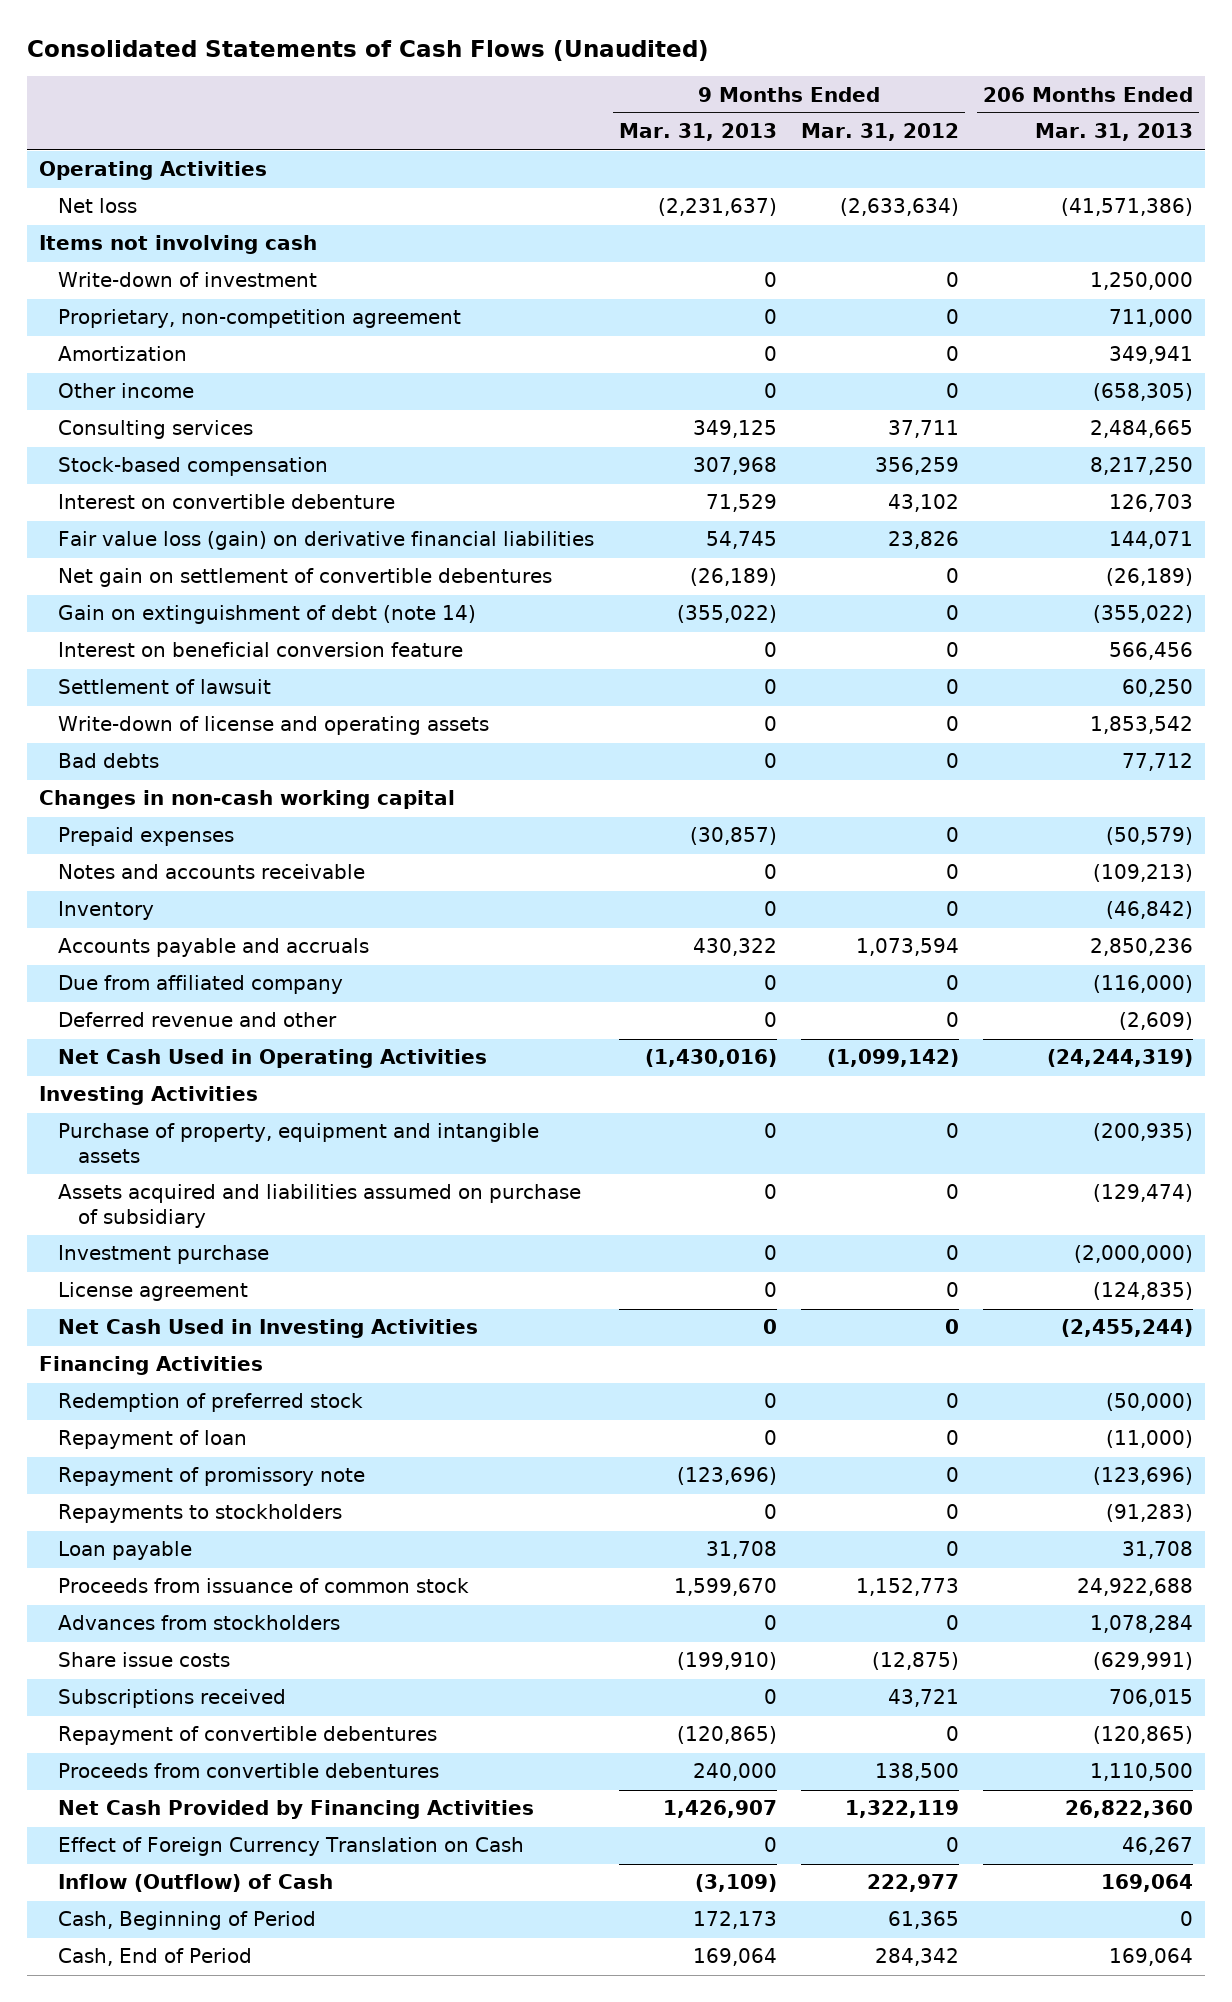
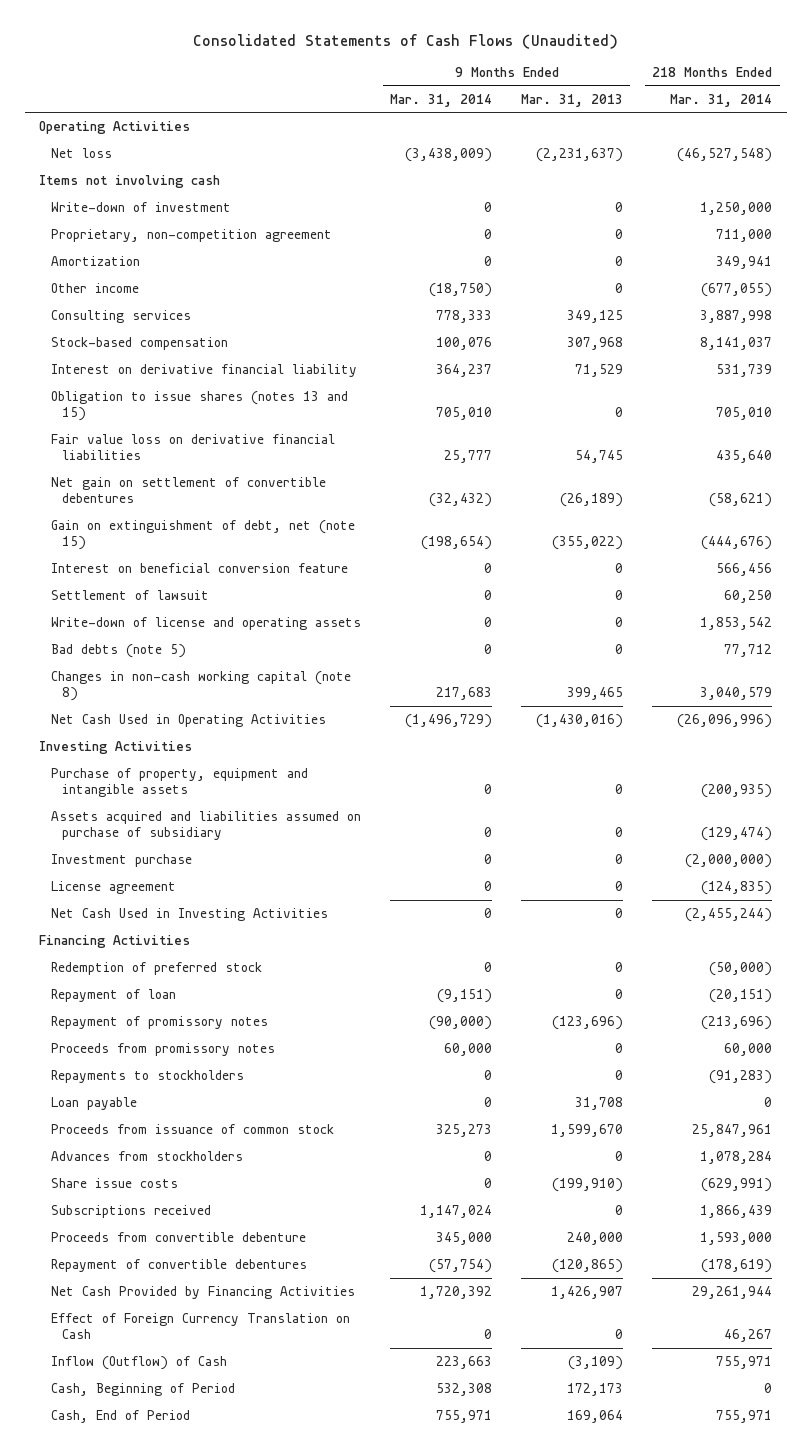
- | 9 Months Ended Mar. 31, 2013 | 9 Months Ended Mar. 31, 2012 | 206 Months Ended Mar. 31, 2013
+ | 9 Months Ended Mar. 31, 2014 | 9 Months Ended Mar. 31, 2013 | 218 Months Ended Mar. 31, 2014
- Interest on convertible debenture | 71,529 | 43,102 | 126,703
- Fair value loss (gain) on derivative financial liabilities | 54,745 | 23,826 | 144,071
+ Interest on derivative financial liability | 364,237 | 71,529 | 531,739
+ Obligation to issue shares (notes 13 and 15) | 705,010 | 0 | 705,010
+ Fair value loss on derivative financial liabilities | 25,777 | 54,745 | 435,640
- Gain on extinguishment of debt (note 14) | (355,022) | 0 | (355,022)
+ Gain on extinguishment of debt, net (note 15) | (198,654) | (355,022) | (444,676)
- Bad debts | 0 | 0 | 77,712
- Changes in non-cash working capital
- Prepaid expenses | (30,857) | 0 | (50,579)
- Notes and accounts receivable | 0 | 0 | (109,213)
- Inventory | 0 | 0 | (46,842)
- Accounts payable and accruals | 430,322 | 1,073,594 | 2,850,236
- Due from affiliated company | 0 | 0 | (116,000)
- Deferred revenue and other | 0 | 0 | (2,609)
+ Bad debts (note 5) | 0 | 0 | 77,712
+ Changes in non-cash working capital (note 8) | 217,683 | 399,465 | 3,040,579
- Repayment of promissory note | (123,696) | 0 | (123,696)
+ Repayment of promissory notes | (90,000) | (123,696) | (213,696)
+ Proceeds from promissory notes | 60,000 | 0 | 60,000
+ Proceeds from convertible debenture | 345,000 | 240,000 | 1,593,000
- Proceeds from convertible debentures | 240,000 | 138,500 | 1,110,500

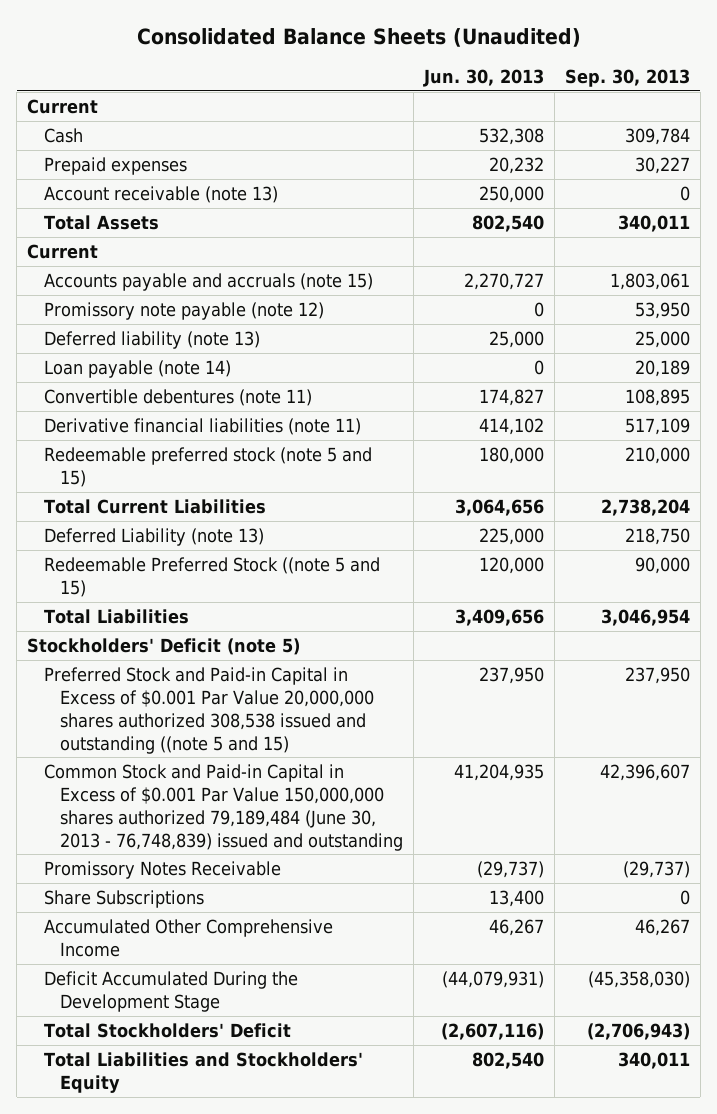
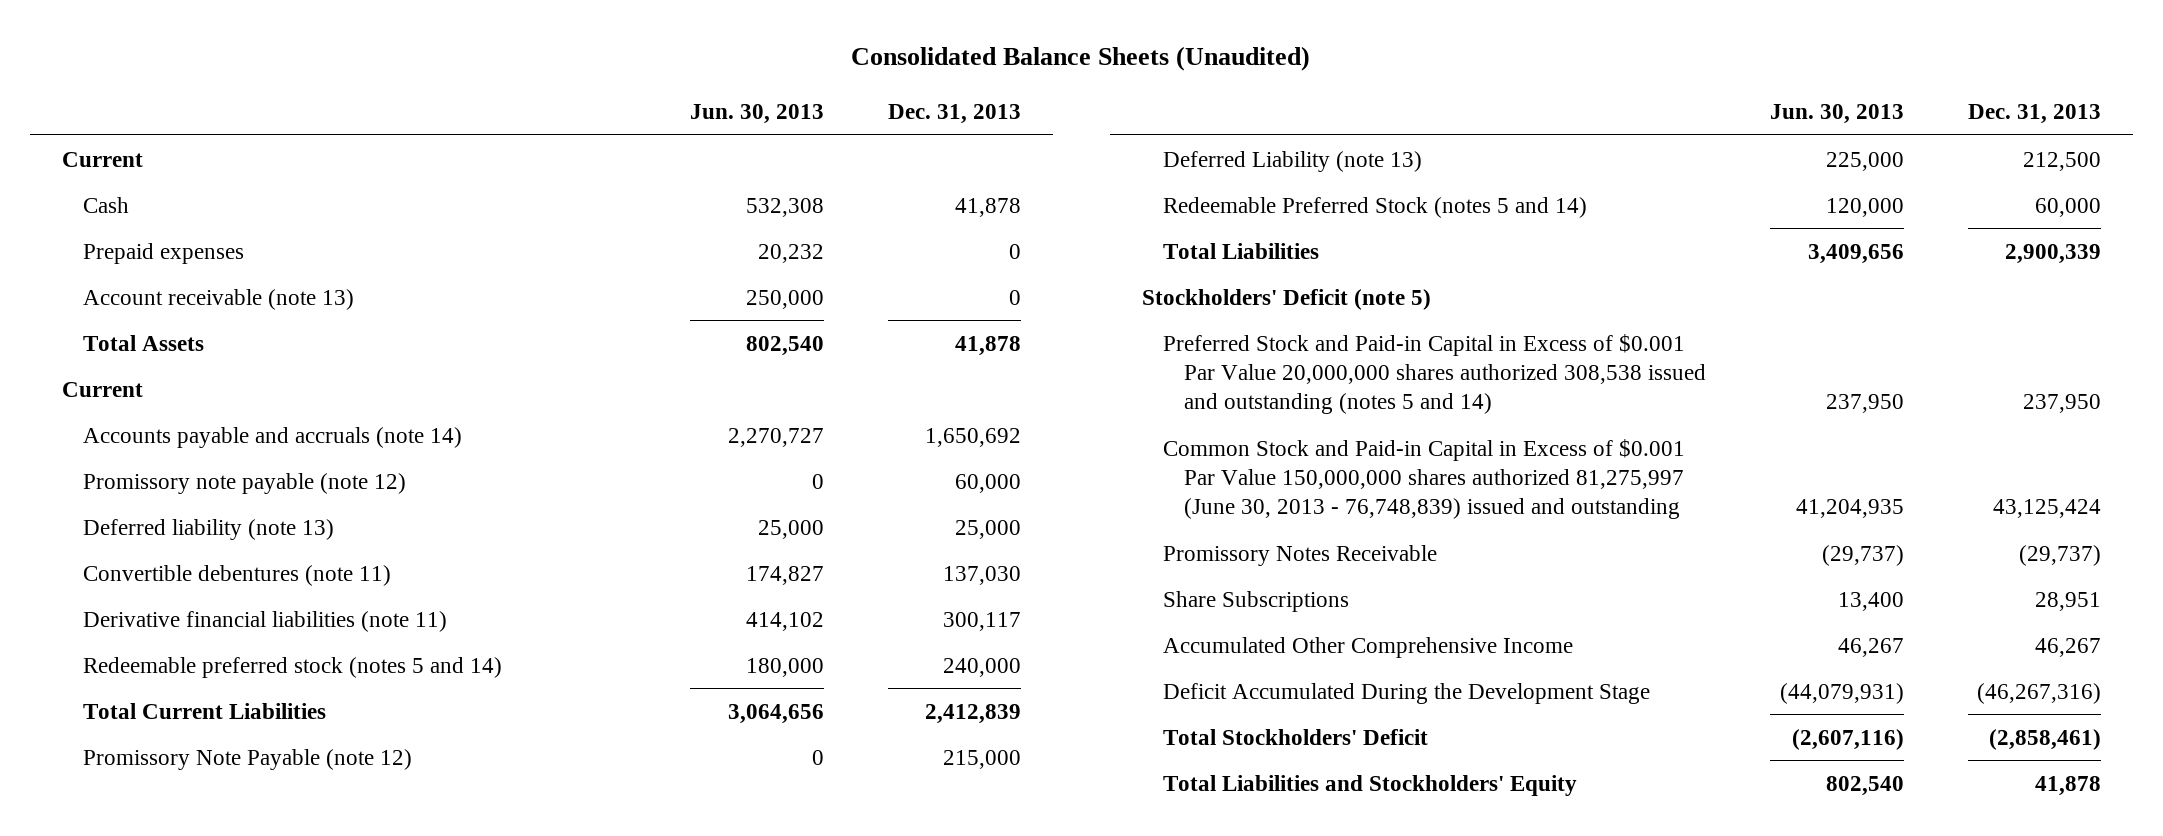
- | Jun. 30, 2013 | Sep. 30, 2013
+ | Jun. 30, 2013 | Dec. 31, 2013
- Accounts payable and accruals (note 15) | 2,270,727 | 1,803,061
+ Accounts payable and accruals (note 14) | 2,270,727 | 1,650,692
- Loan payable (note 14) | 0 | 20,189
- Redeemable preferred stock (note 5 and 15) | 180,000 | 210,000
+ Redeemable preferred stock (notes 5 and 14) | 180,000 | 240,000
+ Promissory Note Payable (note 12) | 0 | 215,000
- Redeemable Preferred Stock ((note 5 and 15) | 120,000 | 90,000
+ Redeemable Preferred Stock (notes 5 and 14) | 120,000 | 60,000
- Preferred Stock and Paid-in Capital in Excess of $0.001 Par Value 20,000,000 shares authorized 308,538 issued and outstanding ((note 5 and 15) | 237,950 | 237,950
- Common Stock and Paid-in Capital in Excess of $0.001 Par Value 150,000,000 shares authorized 79,189,484 (June 30, 2013 - 76,748,839) issued and outstanding | 41,204,935 | 42,396,607
+ Preferred Stock and Paid-in Capital in Excess of $0.001 Par Value 20,000,000 shares authorized 308,538 issued and outstanding (notes 5 and 14) | 237,950 | 237,950
+ Common Stock and Paid-in Capital in Excess of $0.001 Par Value 150,000,000 shares authorized 81,275,997 (June 30, 2013 - 76,748,839) issued and outstanding | 41,204,935 | 43,125,424

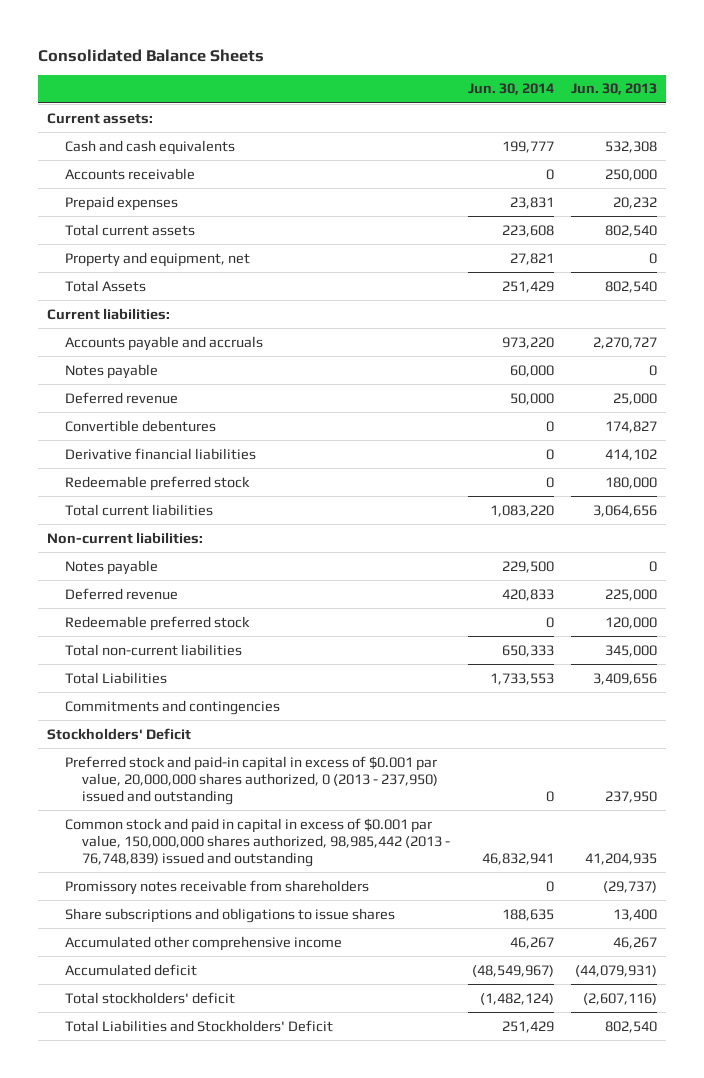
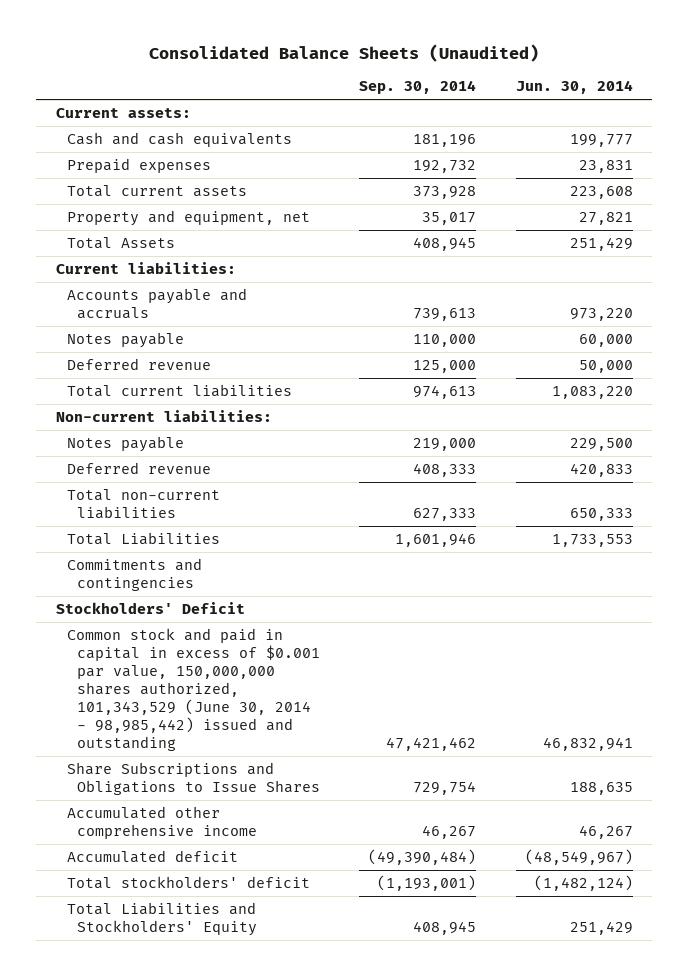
- Consolidated Balance Sheets
+ Consolidated Balance Sheets (Unaudited)
- | Jun. 30, 2014 | Jun. 30, 2013
+ | Sep. 30, 2014 | Jun. 30, 2014
- Accounts receivable | 0 | 250,000
- Convertible debentures | 0 | 174,827
- Derivative financial liabilities | 0 | 414,102
- Redeemable preferred stock | 0 | 180,000
- Redeemable preferred stock | 0 | 120,000
- Preferred stock and paid-in capital in excess of $0.001 par value, 20,000,000 shares authorized, 0 (2013 - 237,950) issued and outstanding | 0 | 237,950
- Common stock and paid in capital in excess of $0.001 par value, 150,000,000 shares authorized, 98,985,442 (2013 - 76,748,839) issued and outstanding | 46,832,941 | 41,204,935
- Promissory notes receivable from shareholders | 0 | (29,737)
- Share subscriptions and obligations to issue shares | 188,635 | 13,400
+ Common stock and paid in capital in excess of $0.001 par value, 150,000,000 shares authorized, 101,343,529 (June 30, 2014 - 98,985,442) issued and outstanding | 47,421,462 | 46,832,941
+ Share Subscriptions and Obligations to Issue Shares | 729,754 | 188,635
- Total Liabilities and Stockholders' Deficit | 251,429 | 802,540
+ Total Liabilities and Stockholders' Equity | 408,945 | 251,429

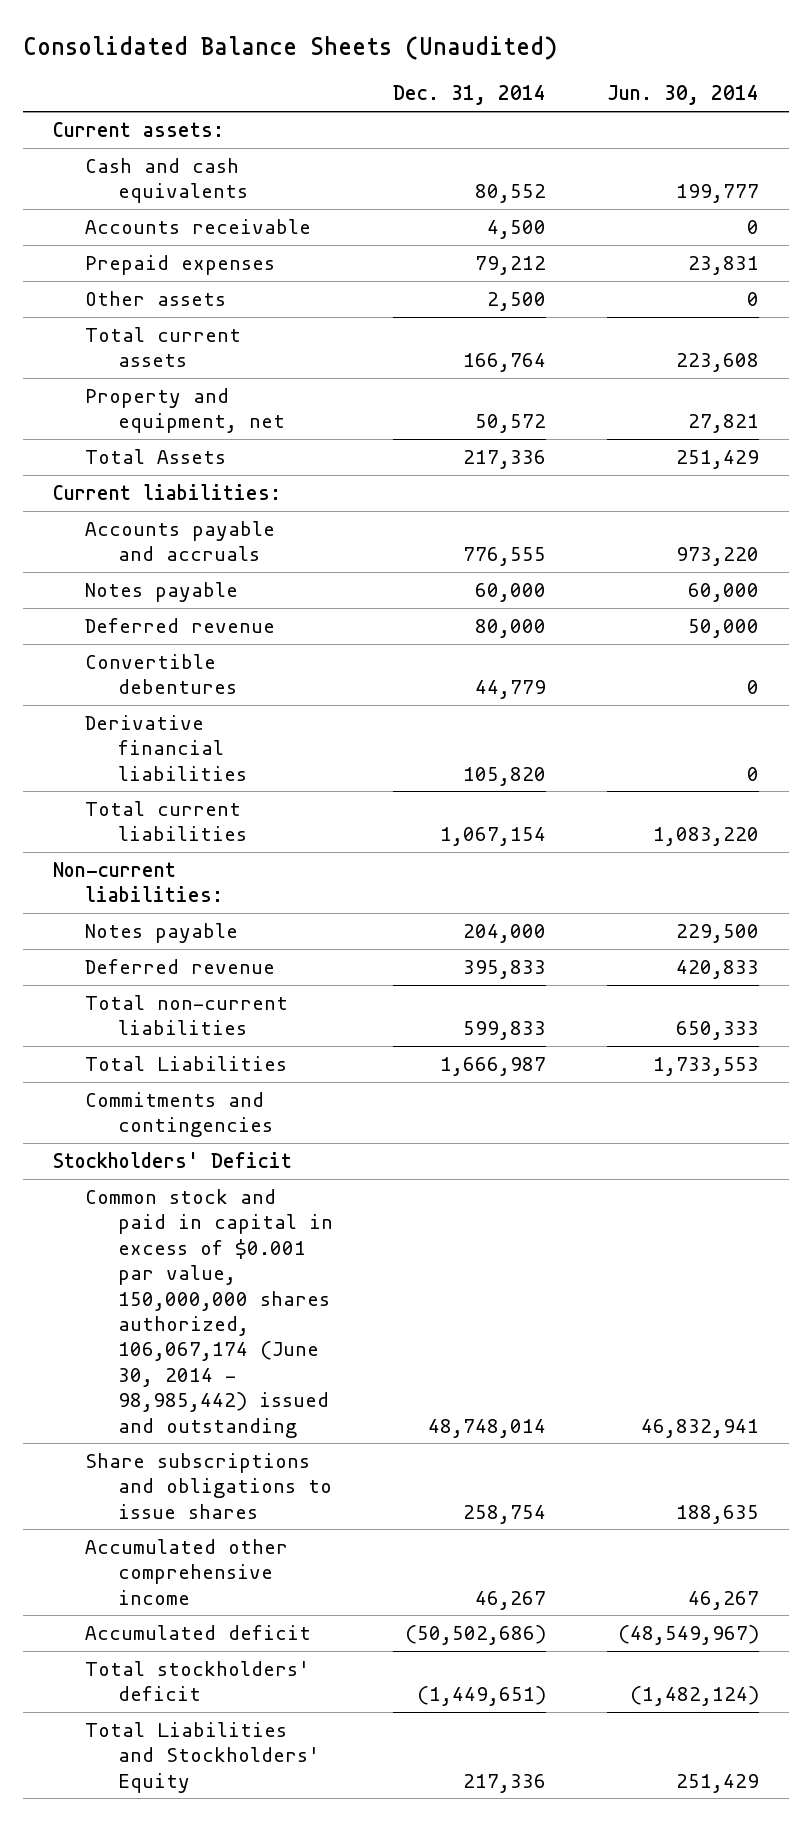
- | Sep. 30, 2014 | Jun. 30, 2014
+ | Dec. 31, 2014 | Jun. 30, 2014
+ Accounts receivable | 4,500 | 0
+ Other assets | 2,500 | 0
+ Convertible debentures | 44,779 | 0
+ Derivative financial liabilities | 105,820 | 0
- Common stock and paid in capital in excess of $0.001 par value, 150,000,000 shares authorized, 101,343,529 (June 30, 2014 - 98,985,442) issued and outstanding | 47,421,462 | 46,832,941
- Share Subscriptions and Obligations to Issue Shares | 729,754 | 188,635
+ Common stock and paid in capital in excess of $0.001 par value, 150,000,000 shares authorized, 106,067,174 (June 30, 2014 - 98,985,442) issued and outstanding | 48,748,014 | 46,832,941
+ Share subscriptions and obligations to issue shares | 258,754 | 188,635

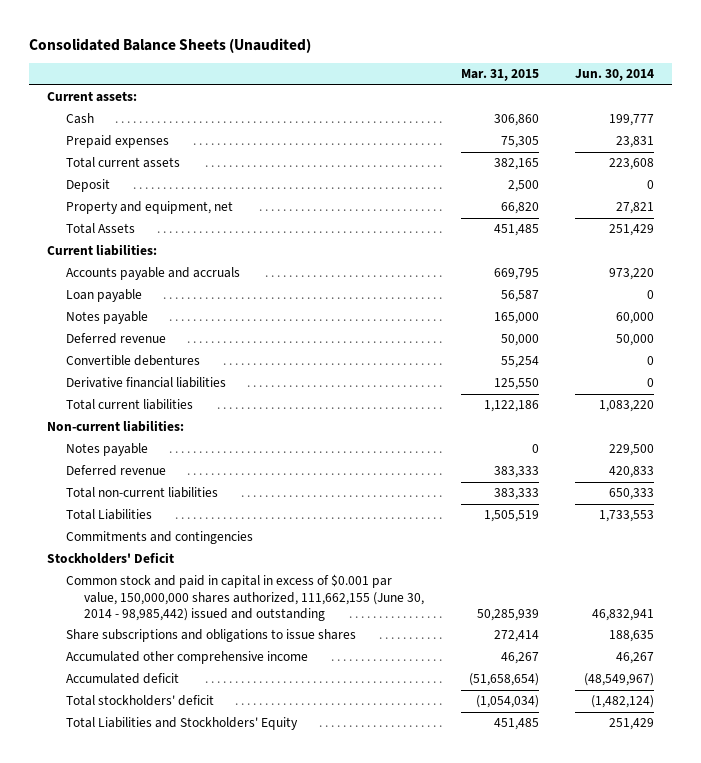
- | Dec. 31, 2014 | Jun. 30, 2014
+ | Mar. 31, 2015 | Jun. 30, 2014
- Cash and cash equivalents | 80,552 | 199,777
- Accounts receivable | 4,500 | 0
+ Cash | 306,860 | 199,777
- Other assets | 2,500 | 0
+ Deposit | 2,500 | 0
+ Loan payable | 56,587 | 0
- Common stock and paid in capital in excess of $0.001 par value, 150,000,000 shares authorized, 106,067,174 (June 30, 2014 - 98,985,442) issued and outstanding | 48,748,014 | 46,832,941
+ Common stock and paid in capital in excess of $0.001 par value, 150,000,000 shares authorized, 111,662,155 (June 30, 2014 - 98,985,442) issued and outstanding | 50,285,939 | 46,832,941

